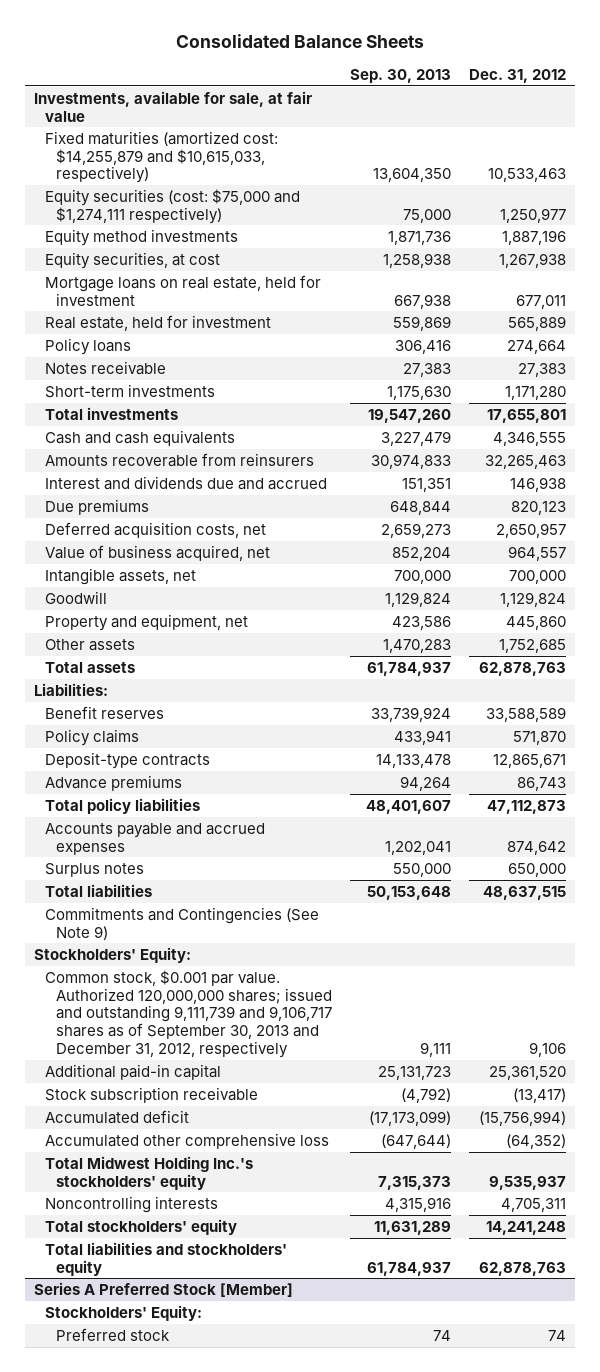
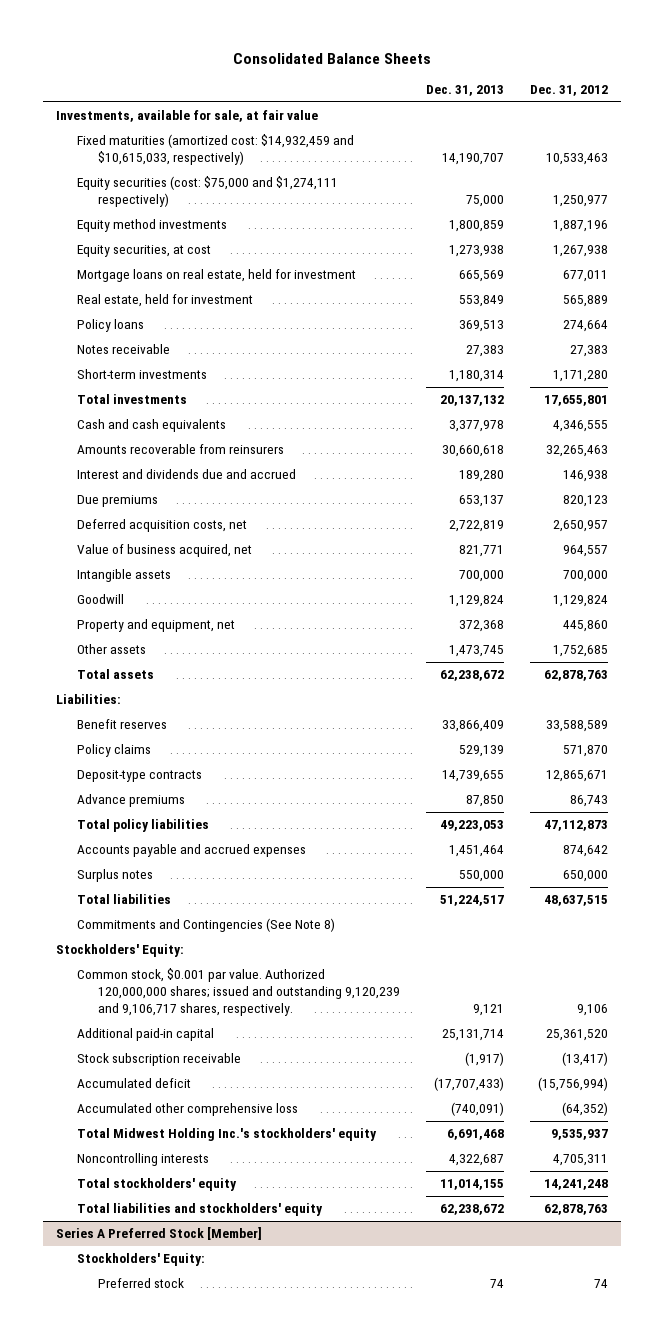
- | Sep. 30, 2013 | Dec. 31, 2012
+ | Dec. 31, 2013 | Dec. 31, 2012
- Fixed maturities (amortized cost: $14,255,879 and $10,615,033, respectively) | 13,604,350 | 10,533,463
+ Fixed maturities (amortized cost: $14,932,459 and $10,615,033, respectively) | 14,190,707 | 10,533,463
- Intangible assets, net | 700,000 | 700,000
+ Intangible assets | 700,000 | 700,000
- Commitments and Contingencies (See Note 9)
+ Commitments and Contingencies (See Note 8)
- Common stock, $0.001 par value. Authorized 120,000,000 shares; issued and outstanding 9,111,739 and 9,106,717 shares as of September 30, 2013 and December 31, 2012, respectively | 9,111 | 9,106
+ Common stock, $0.001 par value. Authorized 120,000,000 shares; issued and outstanding 9,120,239 and 9,106,717 shares, respectively. | 9,121 | 9,106

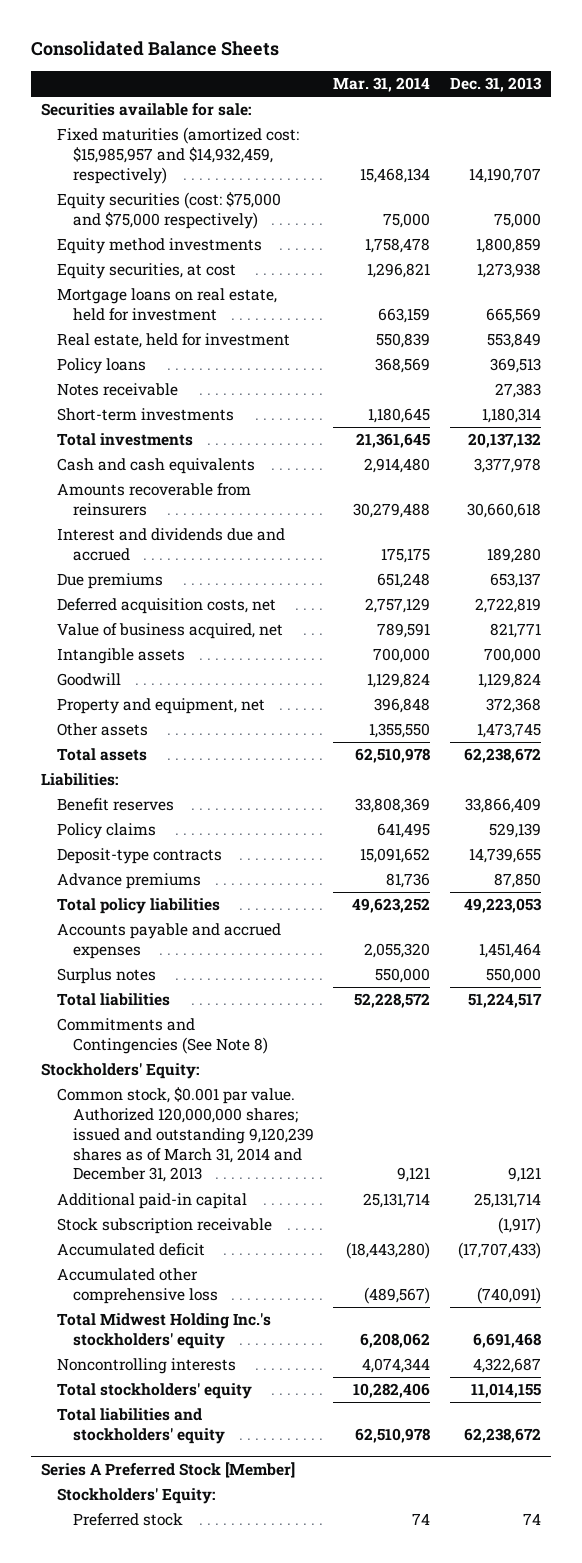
- | Dec. 31, 2013 | Dec. 31, 2012
+ | Mar. 31, 2014 | Dec. 31, 2013
- Investments, available for sale, at fair value
- Fixed maturities (amortized cost: $14,932,459 and $10,615,033, respectively) | 14,190,707 | 10,533,463
- Equity securities (cost: $75,000 and $1,274,111 respectively) | 75,000 | 1,250,977
+ Securities available for sale:
+ Fixed maturities (amortized cost: $15,985,957 and $14,932,459, respectively) | 15,468,134 | 14,190,707
+ Equity securities (cost: $75,000 and $75,000 respectively) | 75,000 | 75,000
- Common stock, $0.001 par value. Authorized 120,000,000 shares; issued and outstanding 9,120,239 and 9,106,717 shares, respectively. | 9,121 | 9,106
+ Common stock, $0.001 par value. Authorized 120,000,000 shares; issued and outstanding 9,120,239 shares as of March 31, 2014 and December 31, 2013 | 9,121 | 9,121

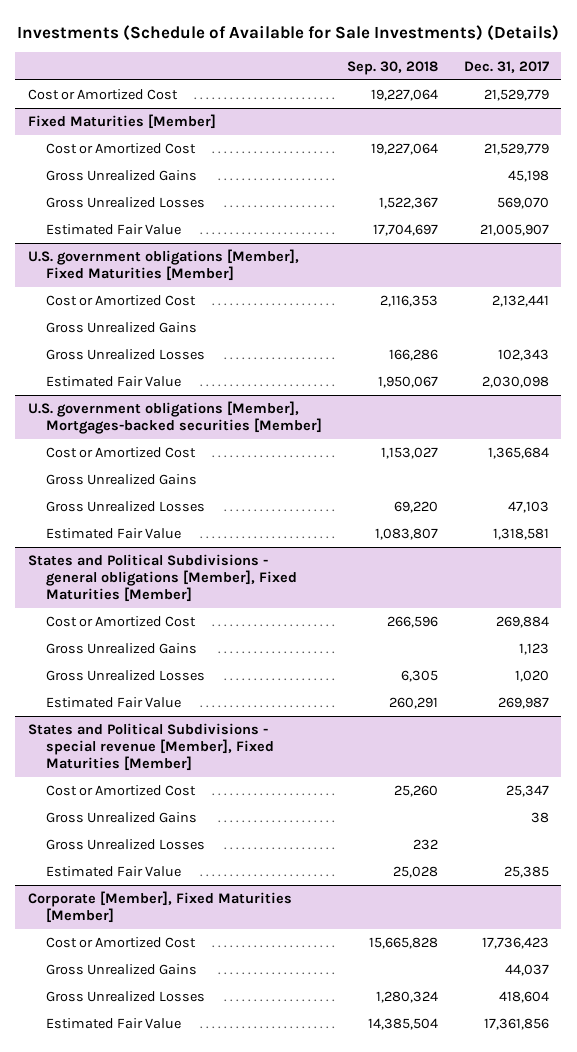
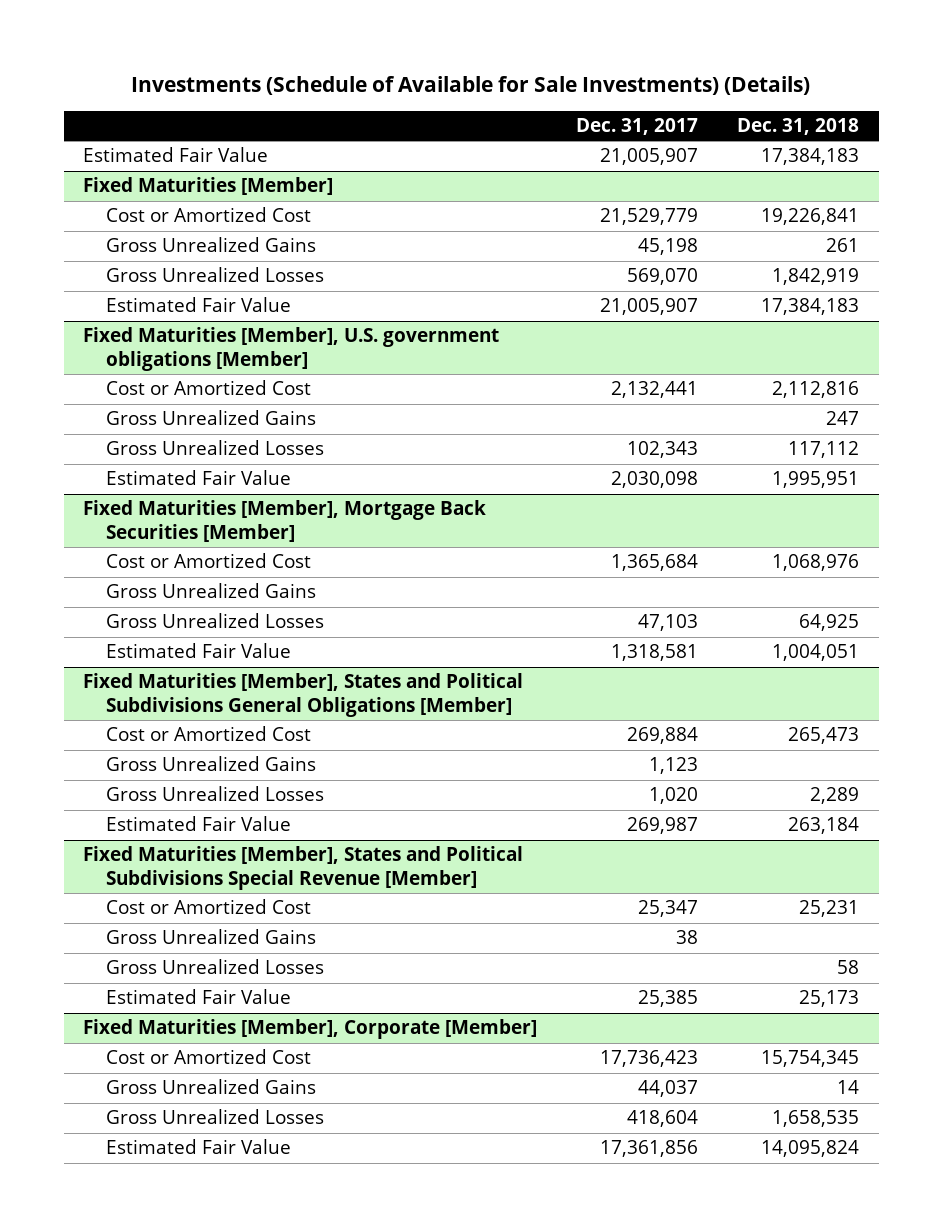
- | Sep. 30, 2018 | Dec. 31, 2017
+ | Dec. 31, 2017 | Dec. 31, 2018
- Cost or Amortized Cost | 19,227,064 | 21,529,779
+ Estimated Fair Value | 21,005,907 | 17,384,183
- U.S. government obligations [Member], Fixed Maturities [Member]
+ Fixed Maturities [Member], U.S. government obligations [Member]
- U.S. government obligations [Member], Mortgages-backed securities [Member]
+ Fixed Maturities [Member], Mortgage Back Securities [Member]
- States and Political Subdivisions - general obligations [Member], Fixed Maturities [Member]
+ Fixed Maturities [Member], States and Political Subdivisions General Obligations [Member]
- States and Political Subdivisions - special revenue [Member], Fixed Maturities [Member]
+ Fixed Maturities [Member], States and Political Subdivisions Special Revenue [Member]
- Corporate [Member], Fixed Maturities [Member]
+ Fixed Maturities [Member], Corporate [Member]

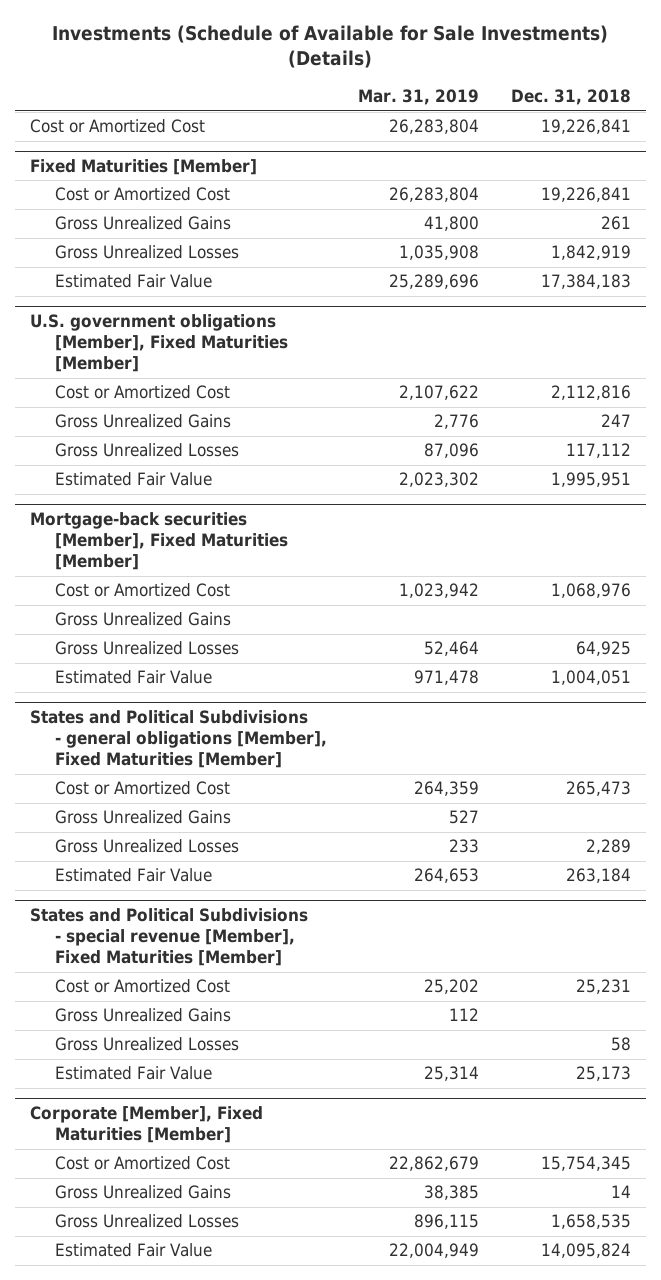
- | Dec. 31, 2017 | Dec. 31, 2018
+ | Mar. 31, 2019 | Dec. 31, 2018
- Estimated Fair Value | 21,005,907 | 17,384,183
+ Cost or Amortized Cost | 26,283,804 | 19,226,841
- Fixed Maturities [Member], U.S. government obligations [Member]
+ U.S. government obligations [Member], Fixed Maturities [Member]
- Fixed Maturities [Member], Mortgage Back Securities [Member]
+ Mortgage-back securities [Member], Fixed Maturities [Member]
- Fixed Maturities [Member], States and Political Subdivisions General Obligations [Member]
+ States and Political Subdivisions - general obligations [Member], Fixed Maturities [Member]
- Fixed Maturities [Member], States and Political Subdivisions Special Revenue [Member]
+ States and Political Subdivisions - special revenue [Member], Fixed Maturities [Member]
- Fixed Maturities [Member], Corporate [Member]
+ Corporate [Member], Fixed Maturities [Member]

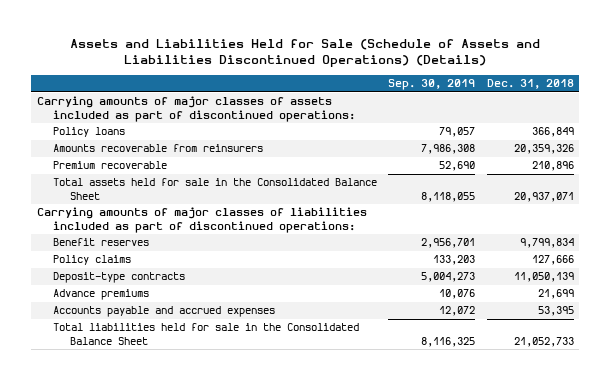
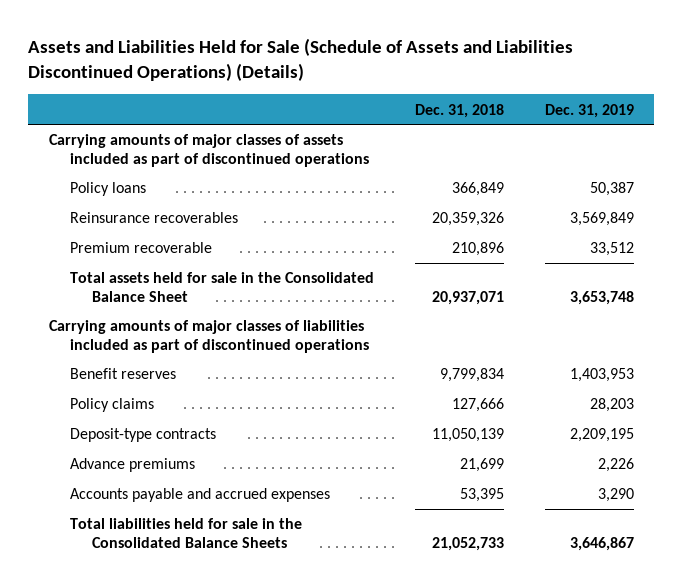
- | Sep. 30, 2019 | Dec. 31, 2018
+ | Dec. 31, 2018 | Dec. 31, 2019
- Carrying amounts of major classes of assets included as part of discontinued operations:
+ Carrying amounts of major classes of assets included as part of discontinued operations
- Amounts recoverable from reinsurers | 7,986,308 | 20,359,326
+ Reinsurance recoverables | 20,359,326 | 3,569,849
- Carrying amounts of major classes of liabilities included as part of discontinued operations:
+ Carrying amounts of major classes of liabilities included as part of discontinued operations
- Total liabilities held for sale in the Consolidated Balance Sheet | 8,116,325 | 21,052,733
+ Total liabilities held for sale in the Consolidated Balance Sheets | 21,052,733 | 3,646,867

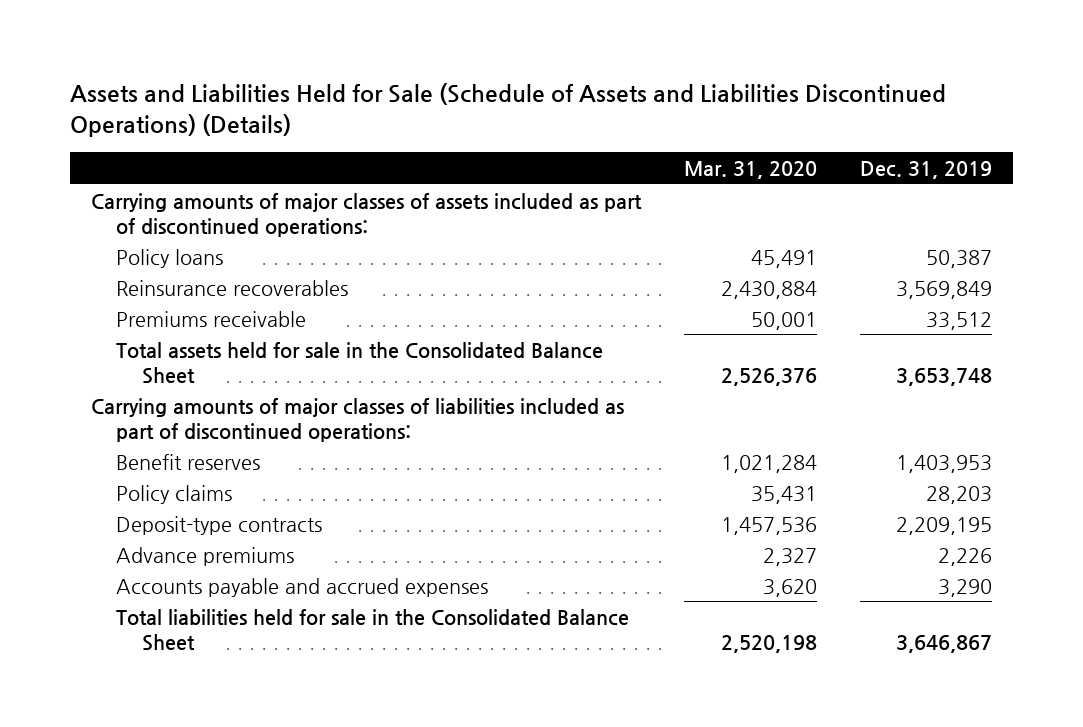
- | Dec. 31, 2018 | Dec. 31, 2019
+ | Mar. 31, 2020 | Dec. 31, 2019
- Carrying amounts of major classes of assets included as part of discontinued operations
+ Carrying amounts of major classes of assets included as part of discontinued operations:
- Premium recoverable | 210,896 | 33,512
+ Premiums receivable | 50,001 | 33,512
- Carrying amounts of major classes of liabilities included as part of discontinued operations
+ Carrying amounts of major classes of liabilities included as part of discontinued operations:
- Total liabilities held for sale in the Consolidated Balance Sheets | 21,052,733 | 3,646,867
+ Total liabilities held for sale in the Consolidated Balance Sheet | 2,520,198 | 3,646,867

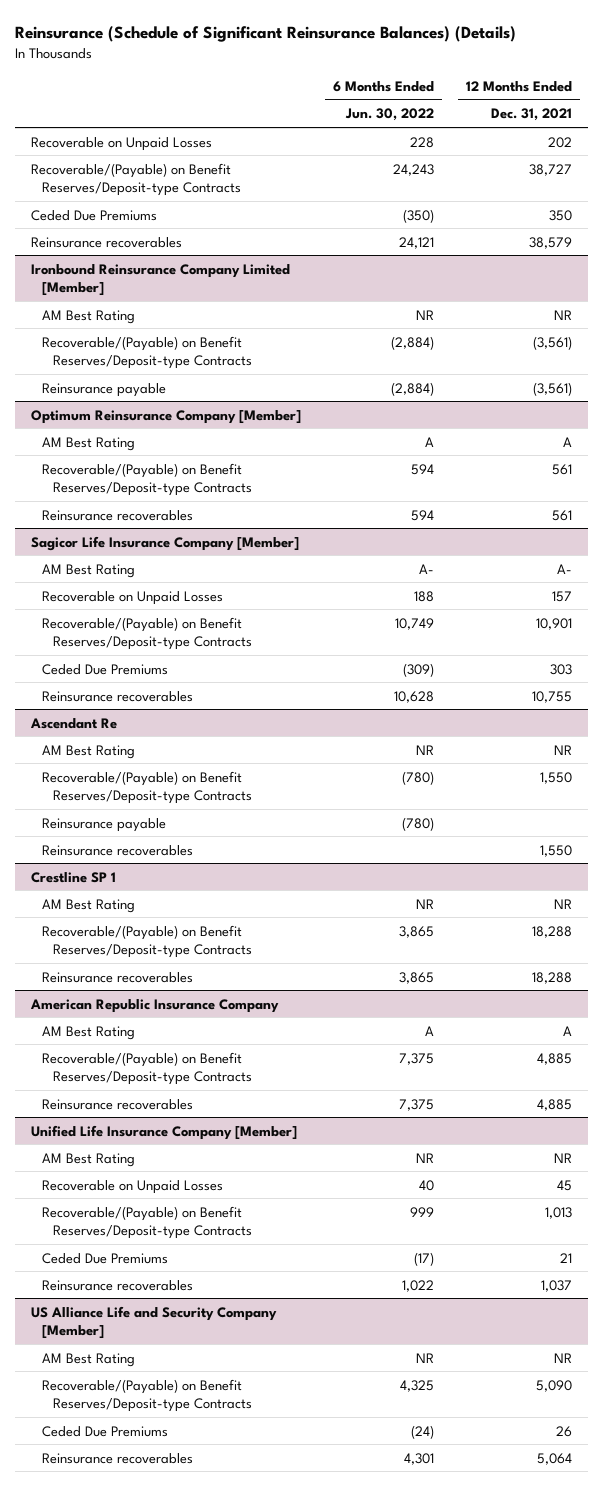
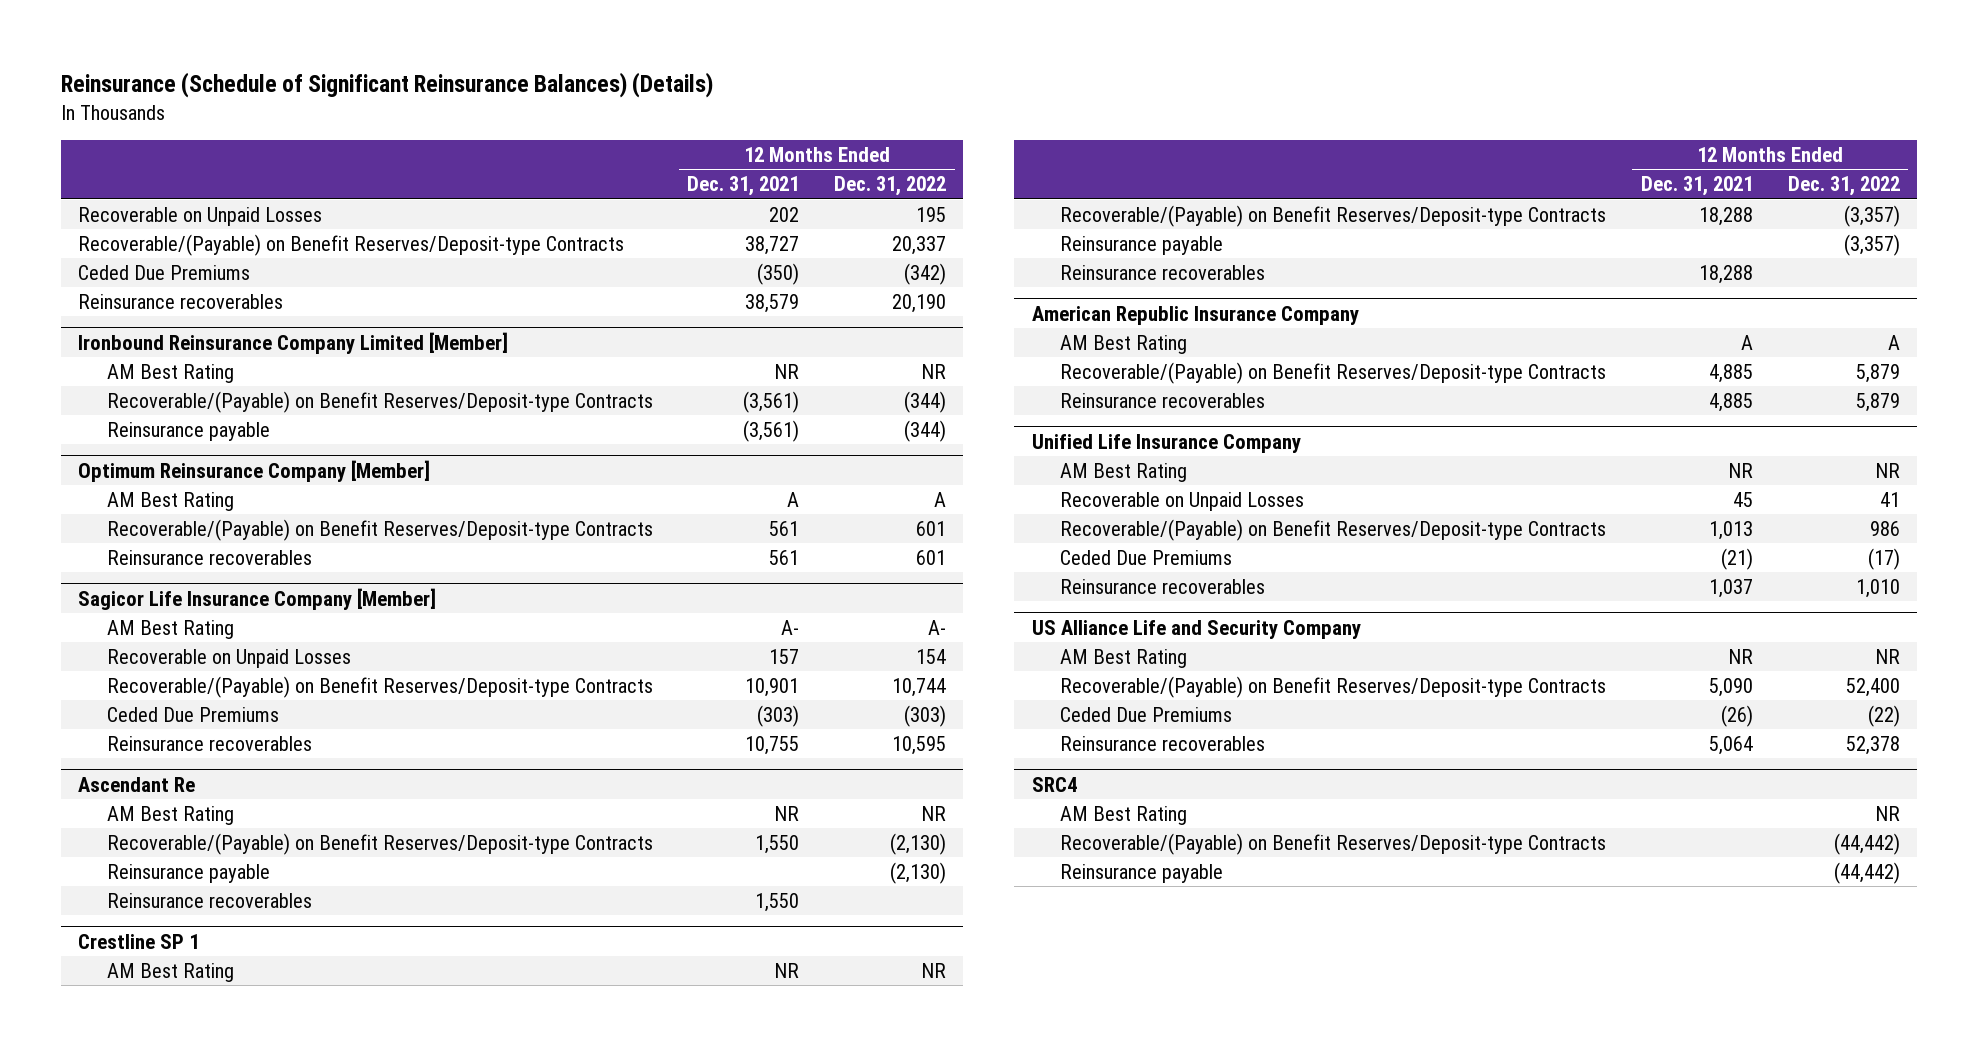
- | 6 Months Ended Jun. 30, 2022 | 12 Months Ended Dec. 31, 2021
+ | 12 Months Ended Dec. 31, 2021 | 12 Months Ended Dec. 31, 2022
- Ceded Due Premiums | (350) | 350
+ Ceded Due Premiums | (350) | (342)
@ Sagicor Life Insurance Company [Member]
- Ceded Due Premiums | (309) | 303
+ Ceded Due Premiums | (303) | (303)
@ Crestline SP 1
+ Reinsurance payable | | (3,357)
- Unified Life Insurance Company [Member]
+ Unified Life Insurance Company
- Ceded Due Premiums | (17) | 21
+ Ceded Due Premiums | (21) | (17)
- US Alliance Life and Security Company [Member]
+ US Alliance Life and Security Company
- Ceded Due Premiums | (24) | 26
+ Ceded Due Premiums | (26) | (22)
+ SRC4
+ AM Best Rating | | NR
+ Recoverable/(Payable) on Benefit Reserves/Deposit-type Contracts | | (44,442)
+ Reinsurance payable | | (44,442)

